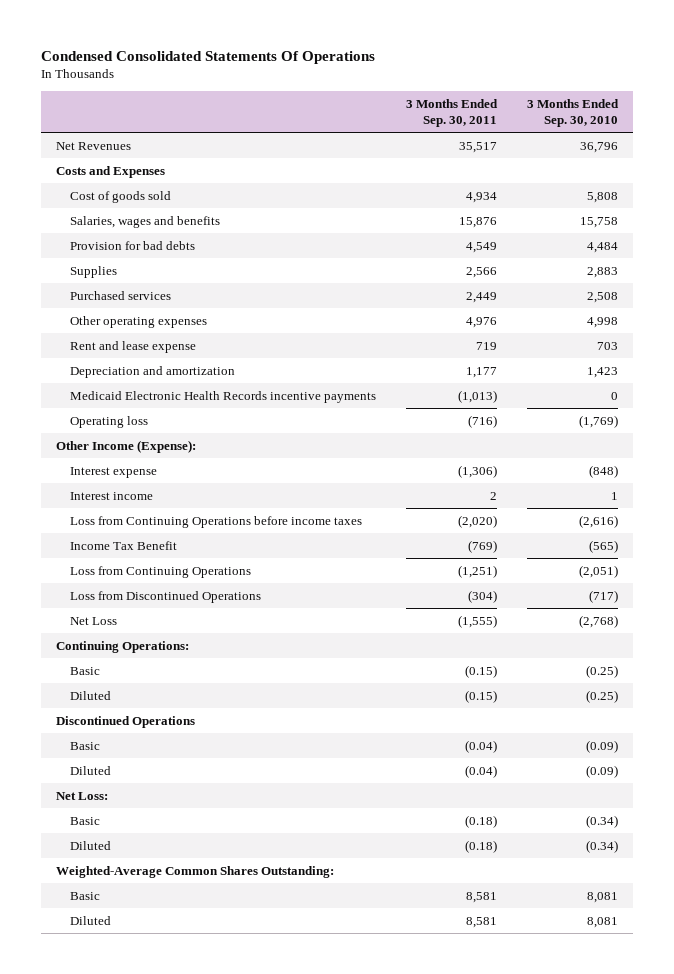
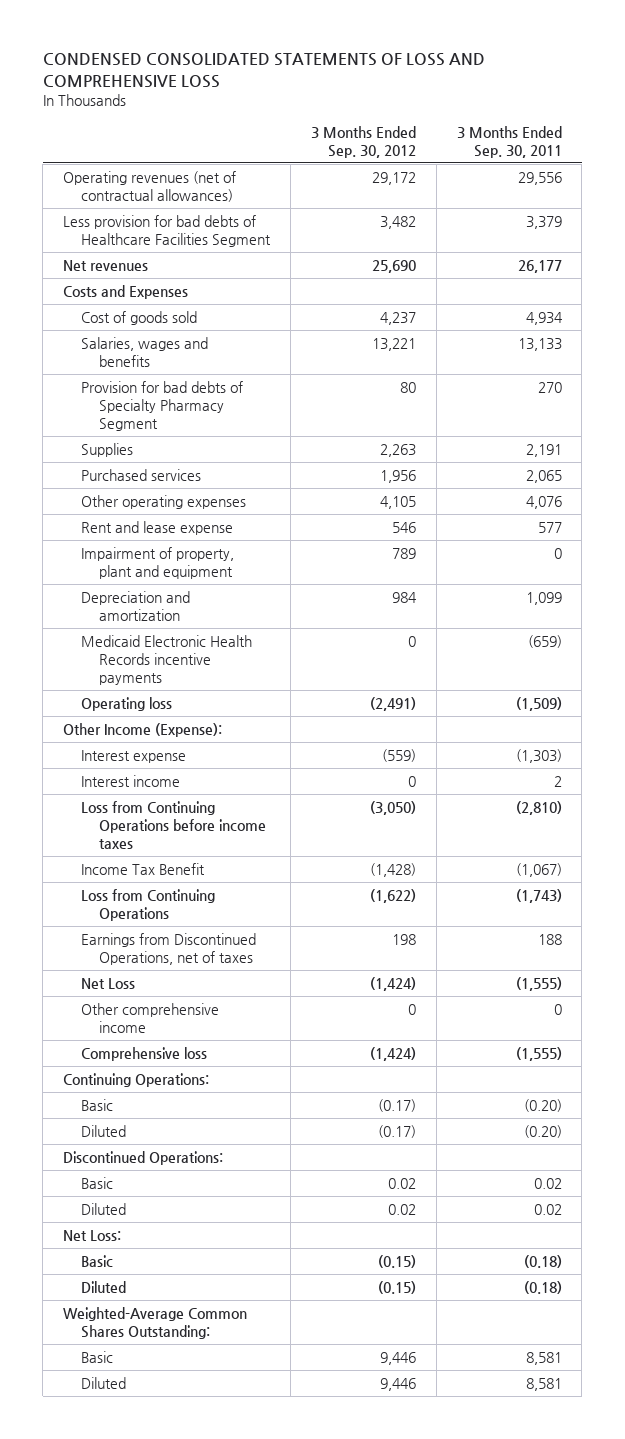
- Condensed Consolidated Statements Of Operations
+ CONDENSED CONSOLIDATED STATEMENTS OF LOSS AND COMPREHENSIVE LOSS
- | 3 Months Ended Sep. 30, 2011 | 3 Months Ended Sep. 30, 2010
+ | 3 Months Ended Sep. 30, 2012 | 3 Months Ended Sep. 30, 2011
- Net Revenues | 35,517 | 36,796
+ Operating revenues (net of contractual allowances) | 29,172 | 29,556
+ Less provision for bad debts of Healthcare Facilities Segment | 3,482 | 3,379
+ Net revenues | 25,690 | 26,177
- Salaries, wages and benefits | 15,876 | 15,758
- Provision for bad debts | 4,549 | 4,484
- Supplies | 2,566 | 2,883
- Purchased services | 2,449 | 2,508
- Other operating expenses | 4,976 | 4,998
- Rent and lease expense | 719 | 703
- Depreciation and amortization | 1,177 | 1,423
- Medicaid Electronic Health Records incentive payments | (1,013) | 0
- Operating loss | (716) | (1,769)
+ Salaries, wages and benefits | 13,221 | 13,133
+ Provision for bad debts of Specialty Pharmacy Segment | 80 | 270
+ Supplies | 2,263 | 2,191
+ Purchased services | 1,956 | 2,065
+ Other operating expenses | 4,105 | 4,076
+ Rent and lease expense | 546 | 577
+ Impairment of property, plant and equipment | 789 | 0
+ Depreciation and amortization | 984 | 1,099
+ Medicaid Electronic Health Records incentive payments | 0 | (659)
+ Operating loss | (2,491) | (1,509)
- Interest expense | (1,306) | (848)
+ Interest expense | (559) | (1,303)
- Loss from Continuing Operations before income taxes | (2,020) | (2,616)
- Income Tax Benefit | (769) | (565)
- Loss from Continuing Operations | (1,251) | (2,051)
- Loss from Discontinued Operations | (304) | (717)
+ Loss from Continuing Operations before income taxes | (3,050) | (2,810)
+ Income Tax Benefit | (1,428) | (1,067)
+ Loss from Continuing Operations | (1,622) | (1,743)
+ Earnings from Discontinued Operations, net of taxes | 198 | 188
+ Other comprehensive income | 0 | 0
+ Comprehensive loss | (1,424) | (1,555)
- Basic | (0.15) | (0.25)
- Diluted | (0.15) | (0.25)
- Discontinued Operations
- Basic | (0.04) | (0.09)
- Diluted | (0.04) | (0.09)
+ Basic | (0.17) | (0.20)
+ Diluted | (0.17) | (0.20)
+ Discontinued Operations:
+ Basic | 0.02 | 0.02
+ Diluted | 0.02 | 0.02

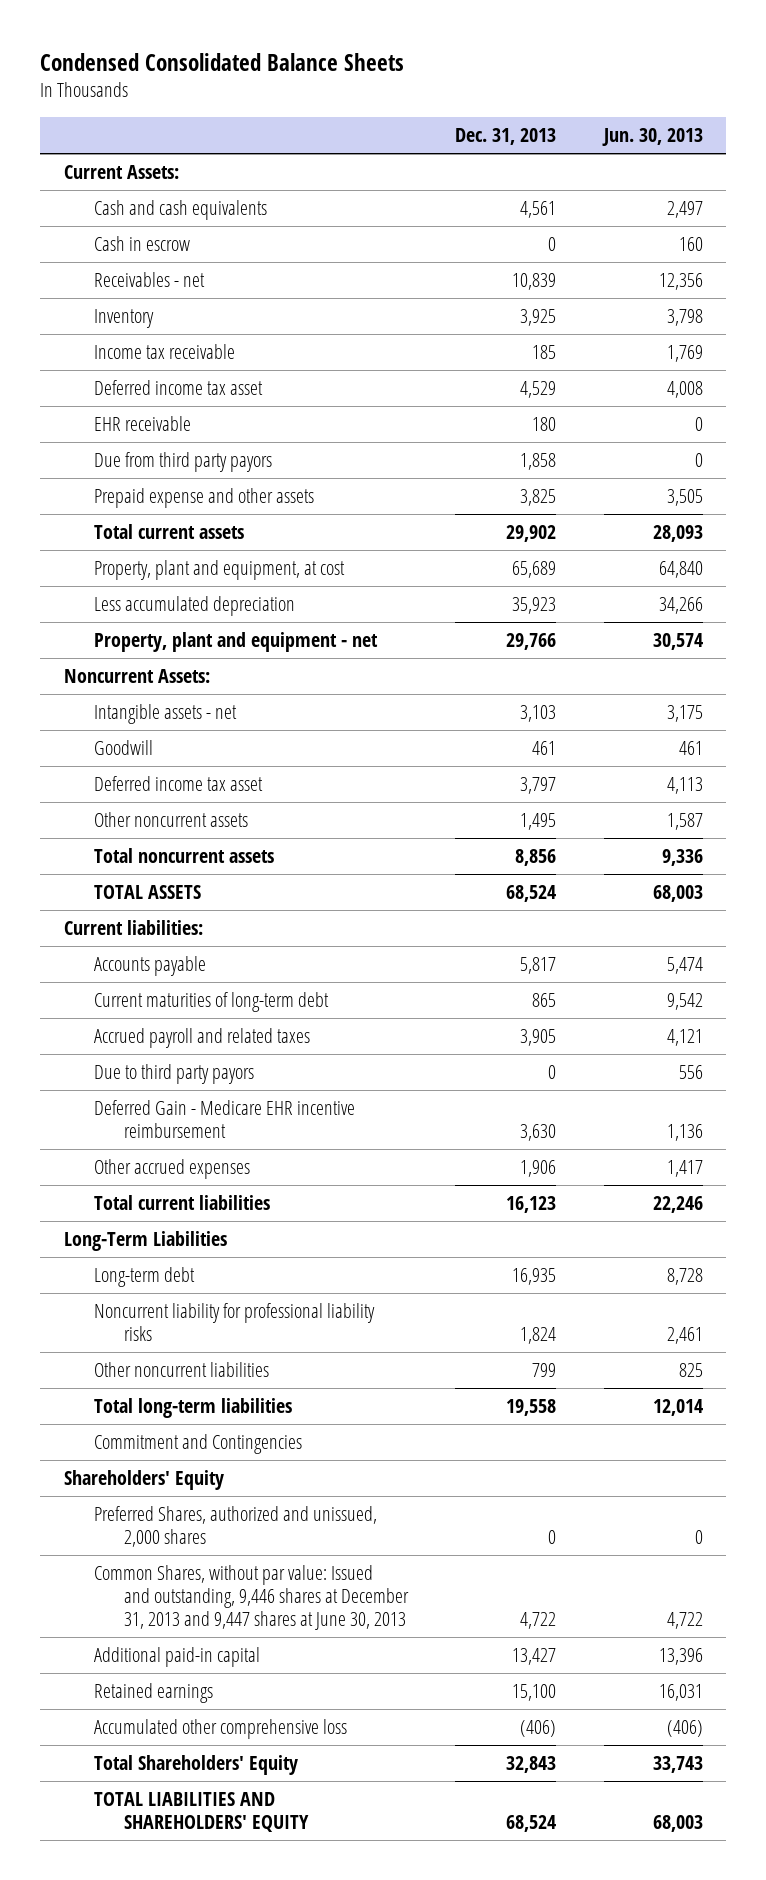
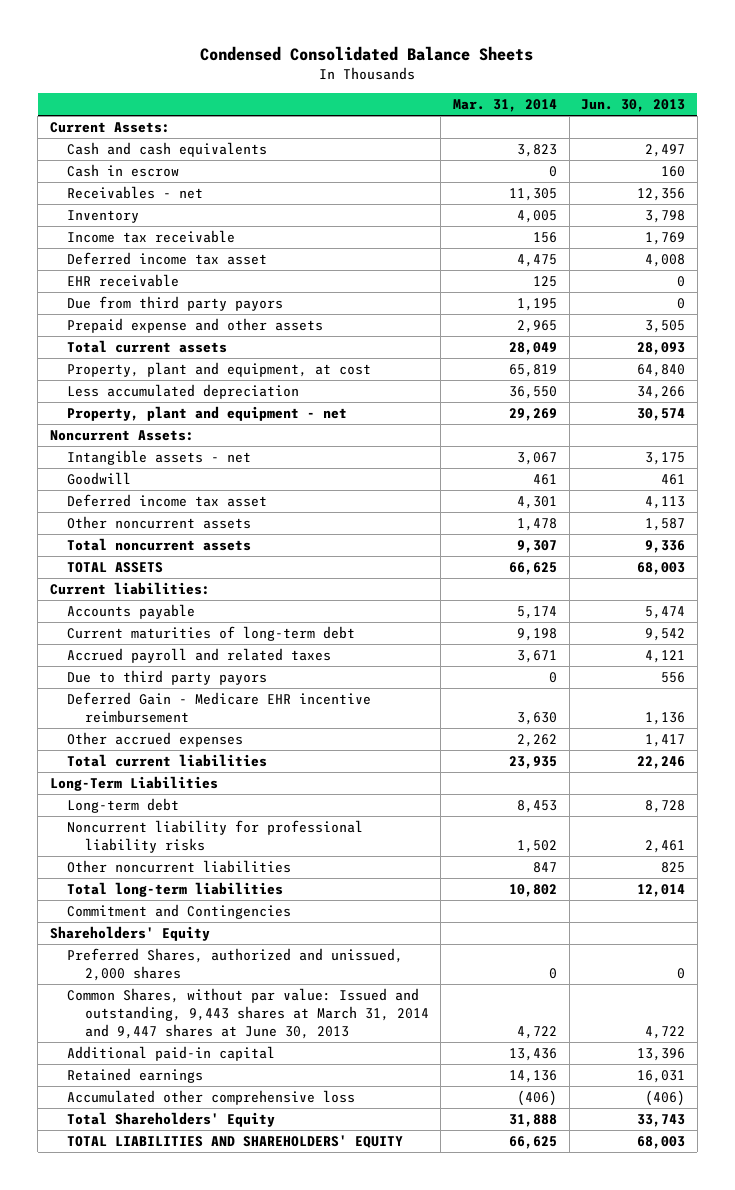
- | Dec. 31, 2013 | Jun. 30, 2013
+ | Mar. 31, 2014 | Jun. 30, 2013
- Common Shares, without par value: Issued and outstanding, 9,446 shares at December 31, 2013 and 9,447 shares at June 30, 2013 | 4,722 | 4,722
+ Common Shares, without par value: Issued and outstanding, 9,443 shares at March 31, 2014 and 9,447 shares at June 30, 2013 | 4,722 | 4,722

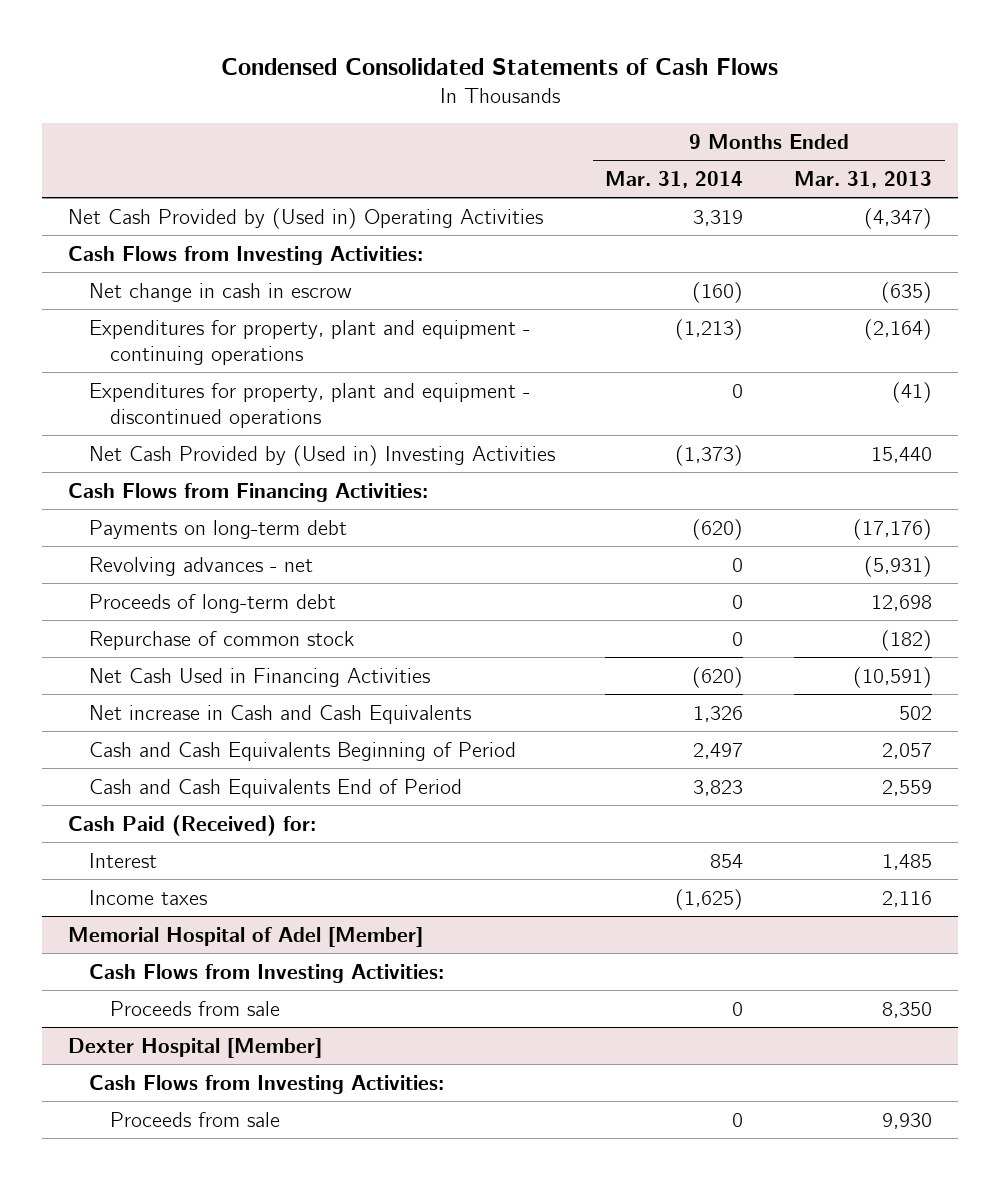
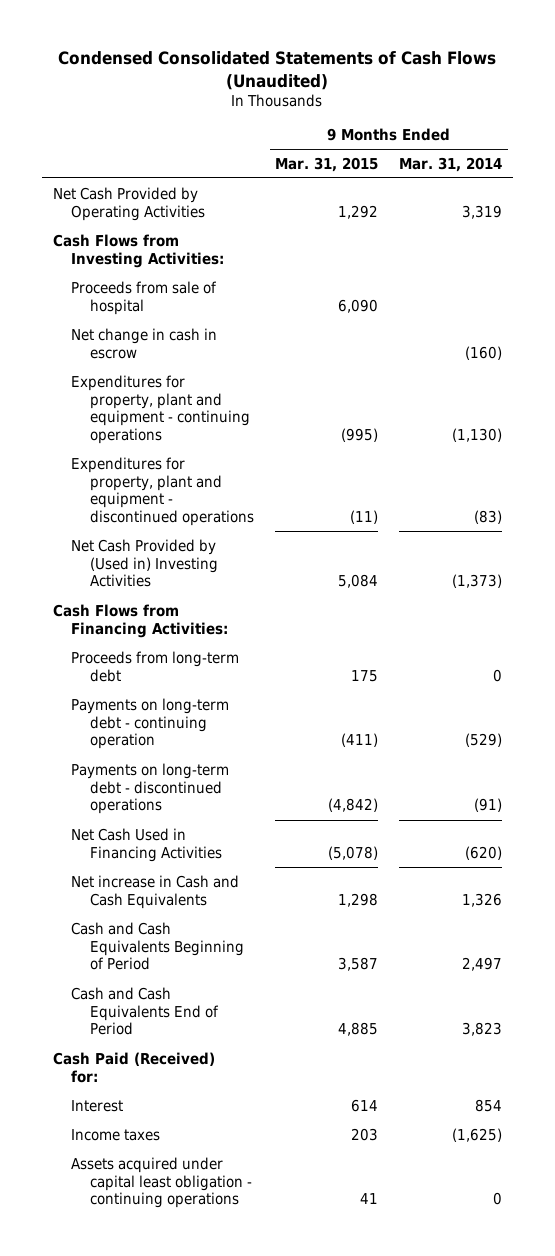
- Condensed Consolidated Statements of Cash Flows
+ Condensed Consolidated Statements of Cash Flows (Unaudited)
- | 9 Months Ended Mar. 31, 2014 | 9 Months Ended Mar. 31, 2013
+ | 9 Months Ended Mar. 31, 2015 | 9 Months Ended Mar. 31, 2014
- Net Cash Provided by (Used in) Operating Activities | 3,319 | (4,347)
+ Net Cash Provided by Operating Activities | 1,292 | 3,319
+ Proceeds from sale of hospital | 6,090 |
- Expenditures for property, plant and equipment - continuing operations | (1,213) | (2,164)
- Expenditures for property, plant and equipment - discontinued operations | 0 | (41)
+ Expenditures for property, plant and equipment - continuing operations | (995) | (1,130)
+ Expenditures for property, plant and equipment - discontinued operations | (11) | (83)
- Payments on long-term debt | (620) | (17,176)
- Revolving advances - net | 0 | (5,931)
- Proceeds of long-term debt | 0 | 12,698
- Repurchase of common stock | 0 | (182)
+ Proceeds from long-term debt | 175 | 0
+ Payments on long-term debt - continuing operation | (411) | (529)
+ Payments on long-term debt - discontinued operations | (4,842) | (91)
- Memorial Hospital of Adel [Member]
- Cash Flows from Investing Activities:
- Proceeds from sale | 0 | 8,350
- Dexter Hospital [Member]
- Cash Flows from Investing Activities:
- Proceeds from sale | 0 | 9,930
+ Assets acquired under capital least obligation - continuing operations | 41 | 0

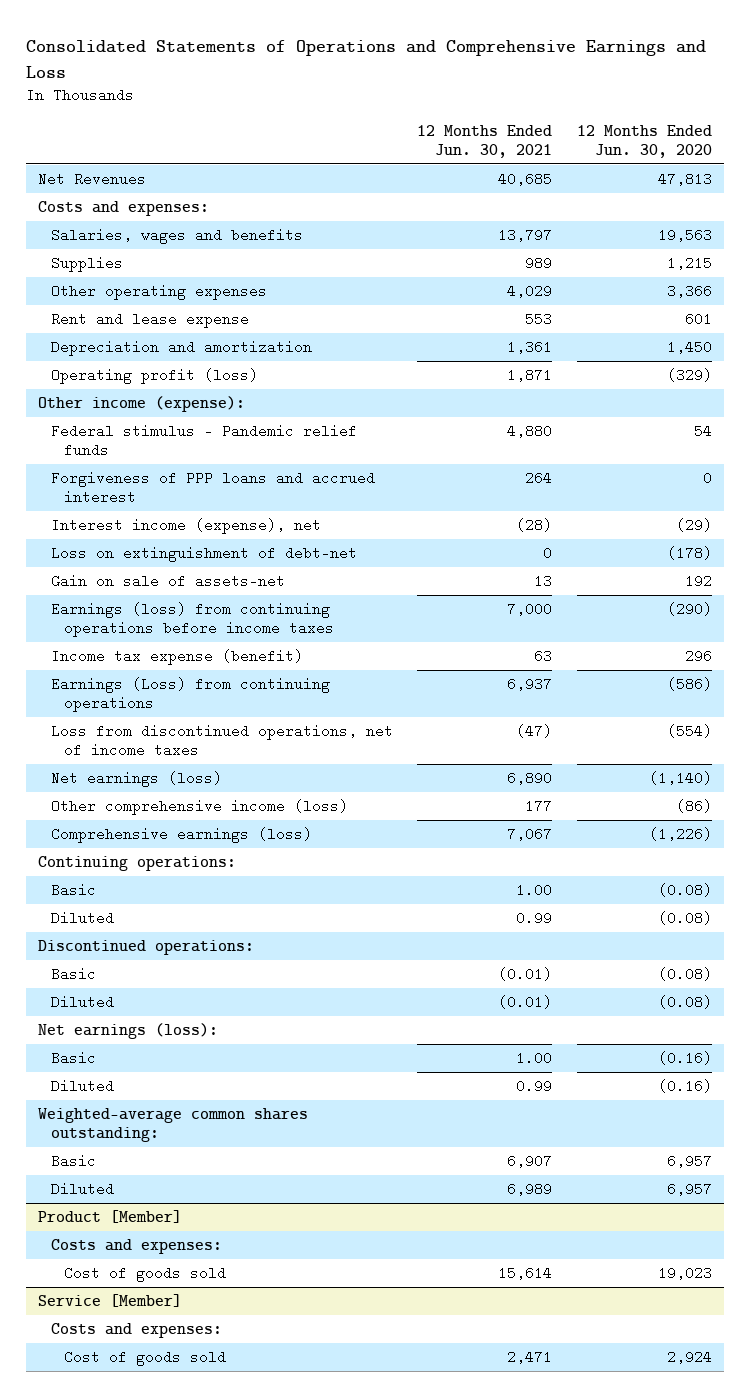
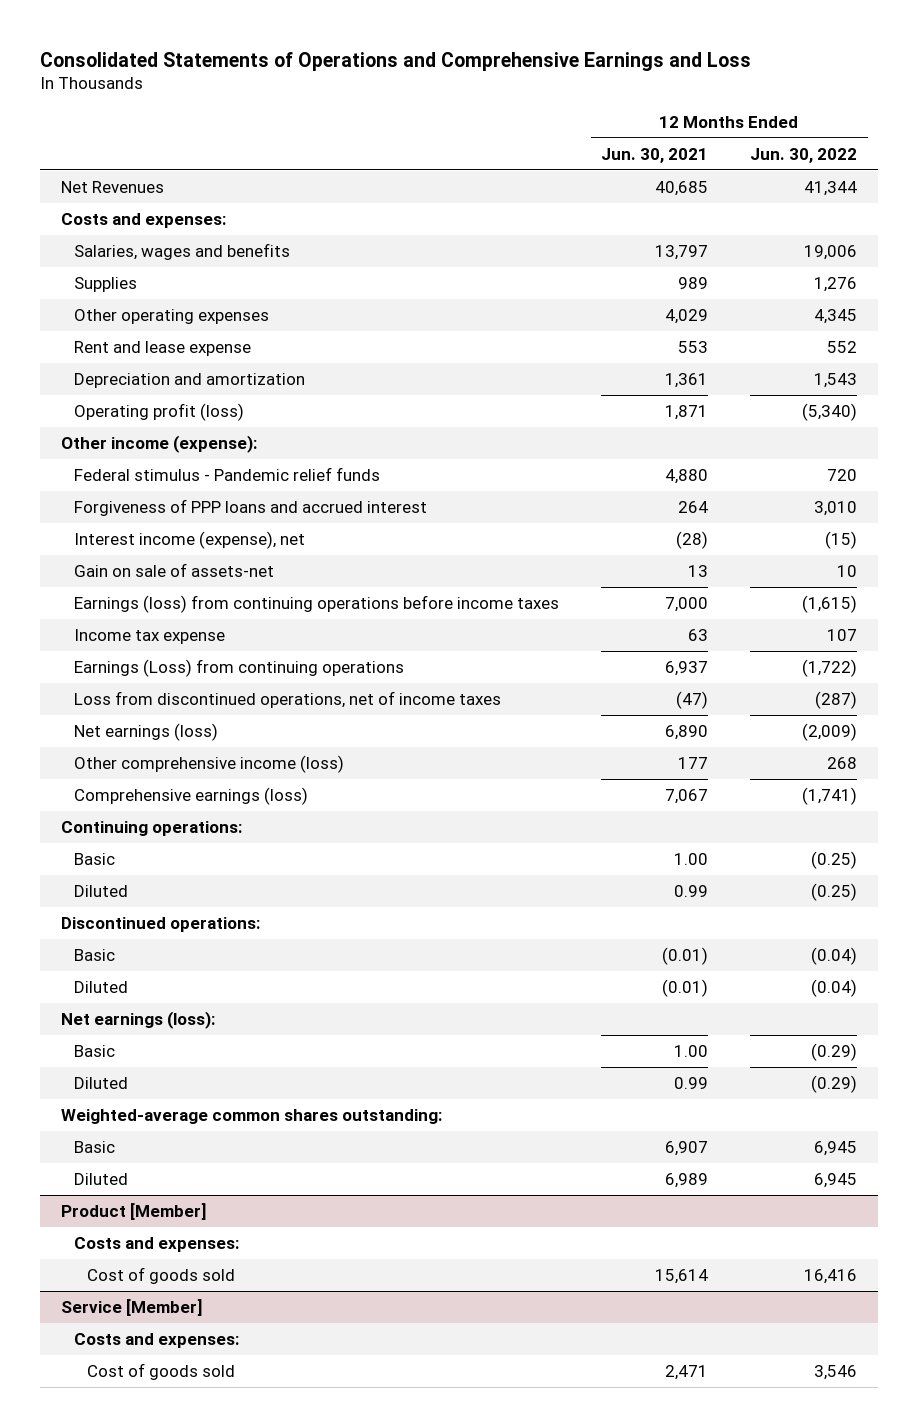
- | 12 Months Ended Jun. 30, 2021 | 12 Months Ended Jun. 30, 2020
+ | 12 Months Ended Jun. 30, 2021 | 12 Months Ended Jun. 30, 2022
- Loss on extinguishment of debt-net | 0 | (178)
- Income tax expense (benefit) | 63 | 296
+ Income tax expense | 63 | 107

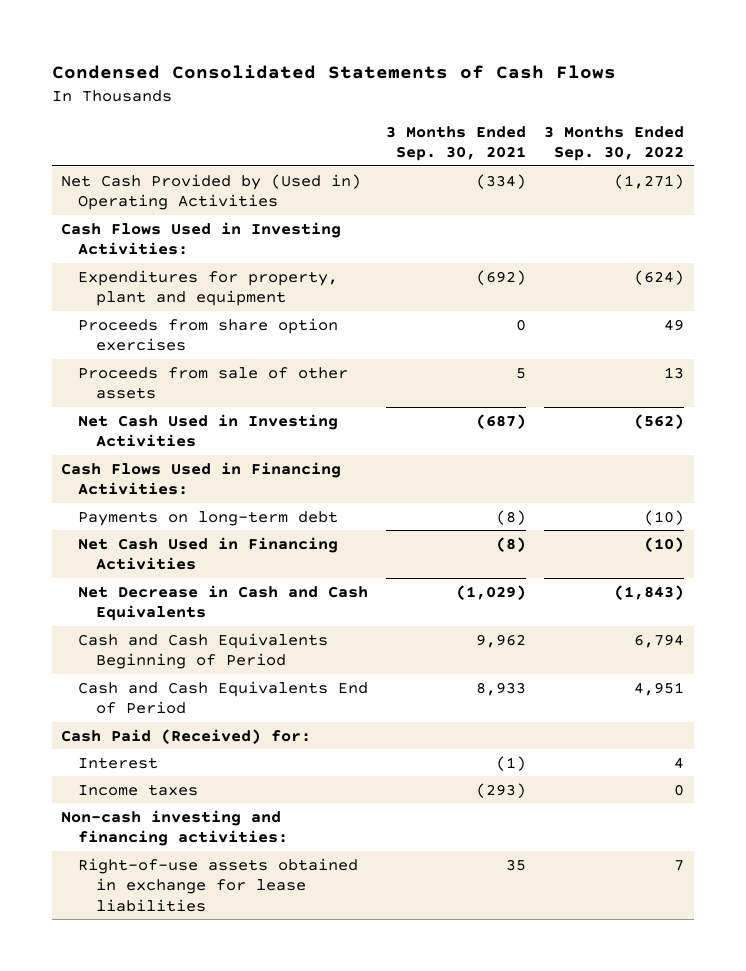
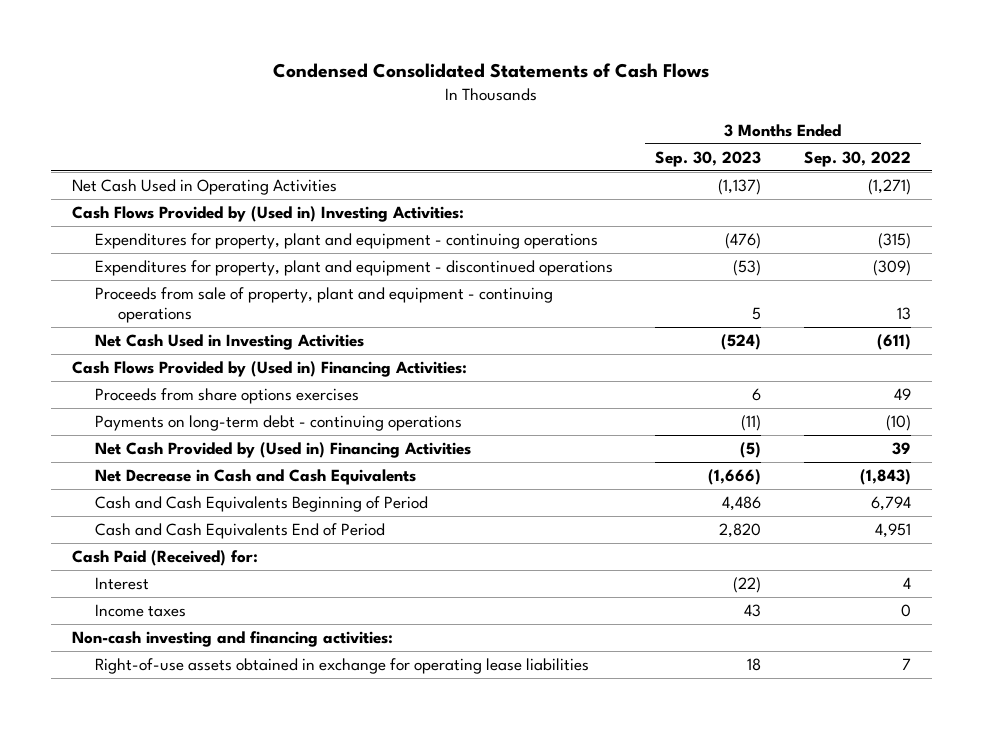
- | 3 Months Ended Sep. 30, 2021 | 3 Months Ended Sep. 30, 2022
+ | 3 Months Ended Sep. 30, 2023 | 3 Months Ended Sep. 30, 2022
- Net Cash Provided by (Used in) Operating Activities | (334) | (1,271)
- Cash Flows Used in Investing Activities:
- Expenditures for property, plant and equipment | (692) | (624)
- Proceeds from share option exercises | 0 | 49
- Proceeds from sale of other assets | 5 | 13
- Net Cash Used in Investing Activities | (687) | (562)
- Cash Flows Used in Financing Activities:
- Payments on long-term debt | (8) | (10)
- Net Cash Used in Financing Activities | (8) | (10)
+ Net Cash Used in Operating Activities | (1,137) | (1,271)
+ Cash Flows Provided by (Used in) Investing Activities:
+ Expenditures for property, plant and equipment - continuing operations | (476) | (315)
+ Expenditures for property, plant and equipment - discontinued operations | (53) | (309)
+ Proceeds from sale of property, plant and equipment - continuing operations | 5 | 13
+ Net Cash Used in Investing Activities | (524) | (611)
+ Cash Flows Provided by (Used in) Financing Activities:
+ Proceeds from share options exercises | 6 | 49
+ Payments on long-term debt - continuing operations | (11) | (10)
+ Net Cash Provided by (Used in) Financing Activities | (5) | 39
- Right-of-use assets obtained in exchange for lease liabilities | 35 | 7
+ Right-of-use assets obtained in exchange for operating lease liabilities | 18 | 7

